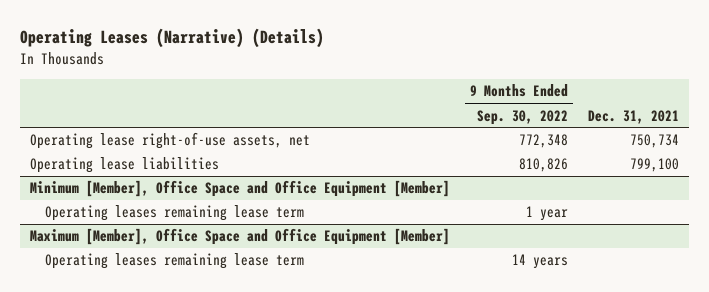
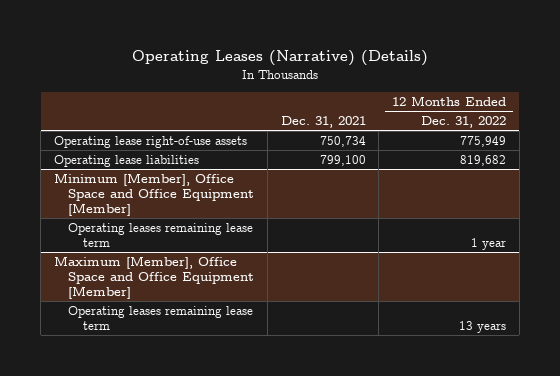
- | 9 Months Ended Sep. 30, 2022 | Dec. 31, 2021
+ | Dec. 31, 2021 | 12 Months Ended Dec. 31, 2022
- Operating lease right-of-use assets, net | 772,348 | 750,734
+ Operating lease right-of-use assets | 750,734 | 775,949

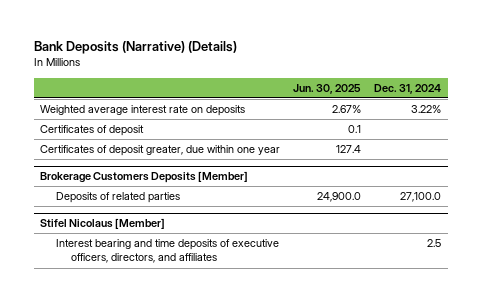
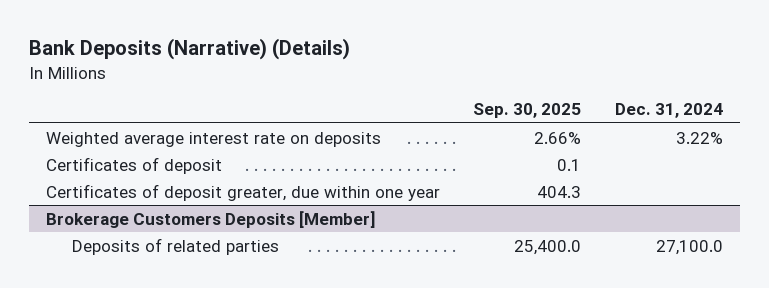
- | Jun. 30, 2025 | Dec. 31, 2024
+ | Sep. 30, 2025 | Dec. 31, 2024
- Stifel Nicolaus [Member]
- Interest bearing and time deposits of executive officers, directors, and affiliates | | 2.5

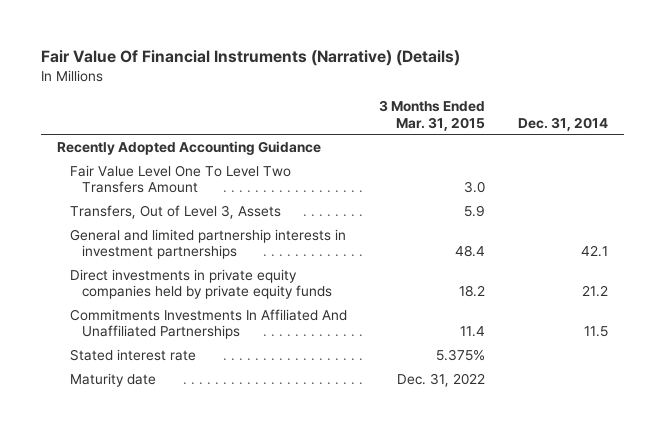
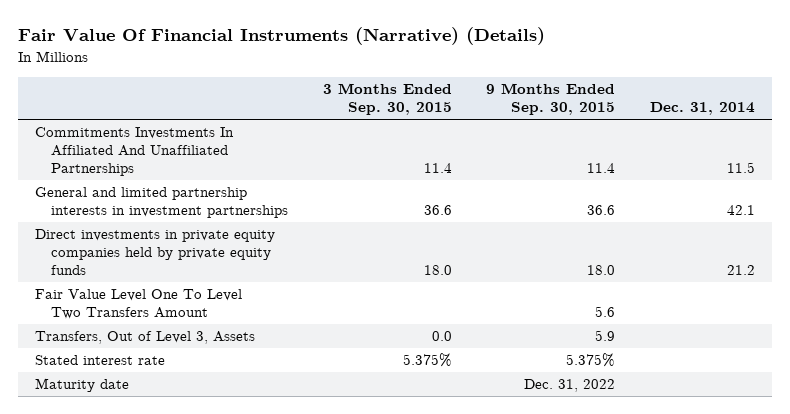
- | 3 Months Ended Mar. 31, 2015 | Dec. 31, 2014
+ | 3 Months Ended Sep. 30, 2015 | 9 Months Ended Sep. 30, 2015 | Dec. 31, 2014
- Recently Adopted Accounting Guidance
moved up: Commitments Investments In Affiliated And Unaffiliated Partnerships | 11.4 | 11.4 | 11.5
moved down: Fair Value Level One To Level Two Transfers Amount | | 5.6 |
moved down: Transfers, Out of Level 3, Assets | 0.0 | 5.9 |

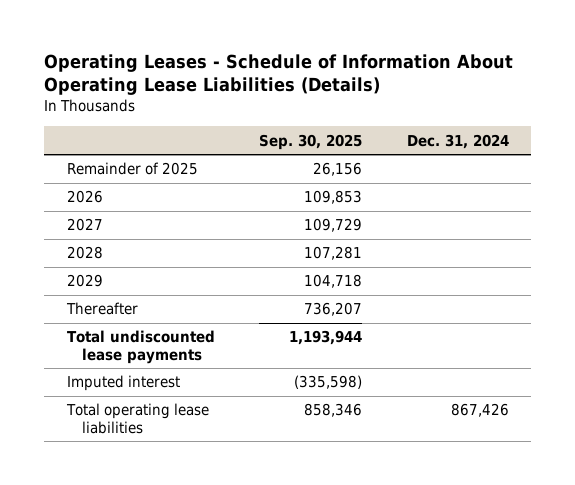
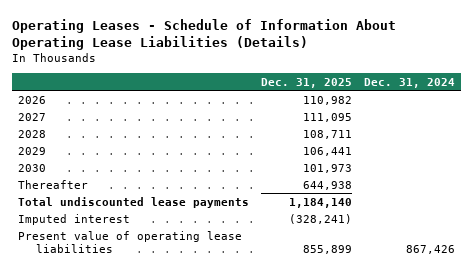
- | Sep. 30, 2025 | Dec. 31, 2024
+ | Dec. 31, 2025 | Dec. 31, 2024
- Remainder of 2025 | 26,156 |
+ 2030 | 101,973 |
- Total operating lease liabilities | 858,346 | 867,426
+ Present value of operating lease liabilities | 855,899 | 867,426

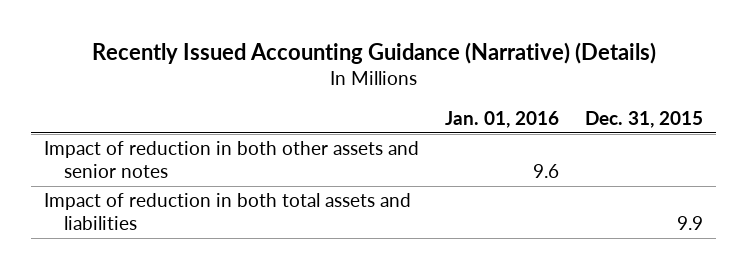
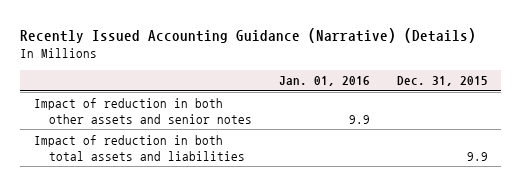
- Impact of reduction in both other assets and senior notes | 9.6 |
+ Impact of reduction in both other assets and senior notes | 9.9 |

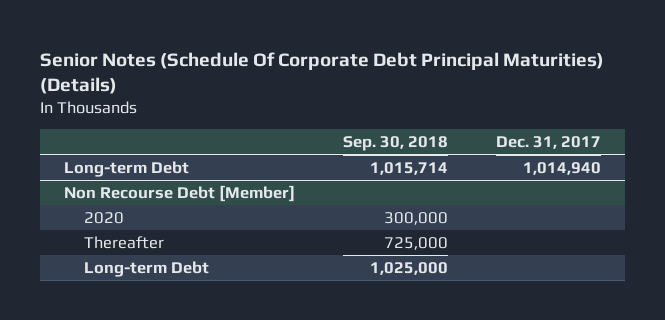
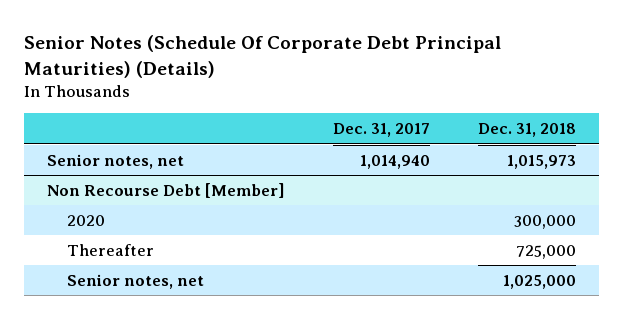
- | Sep. 30, 2018 | Dec. 31, 2017
+ | Dec. 31, 2017 | Dec. 31, 2018
- Long-term Debt | 1,015,714 | 1,014,940
+ Senior notes, net | 1,014,940 | 1,015,973
@ Non Recourse Debt [Member]
- Long-term Debt | 1,025,000 |
+ Senior notes, net | | 1,025,000

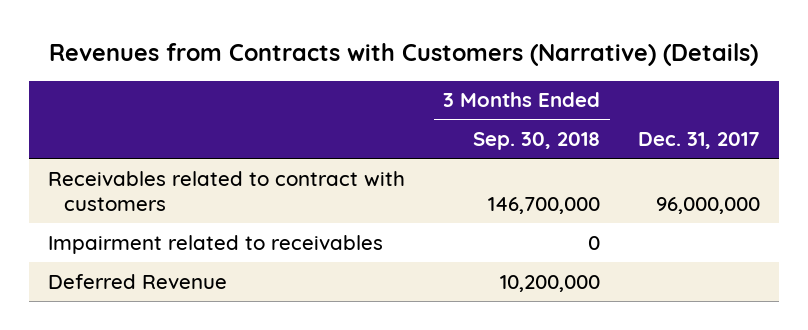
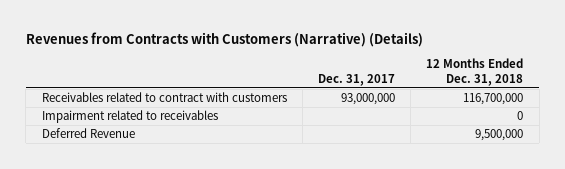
- | 3 Months Ended Sep. 30, 2018 | Dec. 31, 2017
+ | Dec. 31, 2017 | 12 Months Ended Dec. 31, 2018
- Receivables related to contract with customers | 146,700,000 | 96,000,000
+ Receivables related to contract with customers | 93,000,000 | 116,700,000

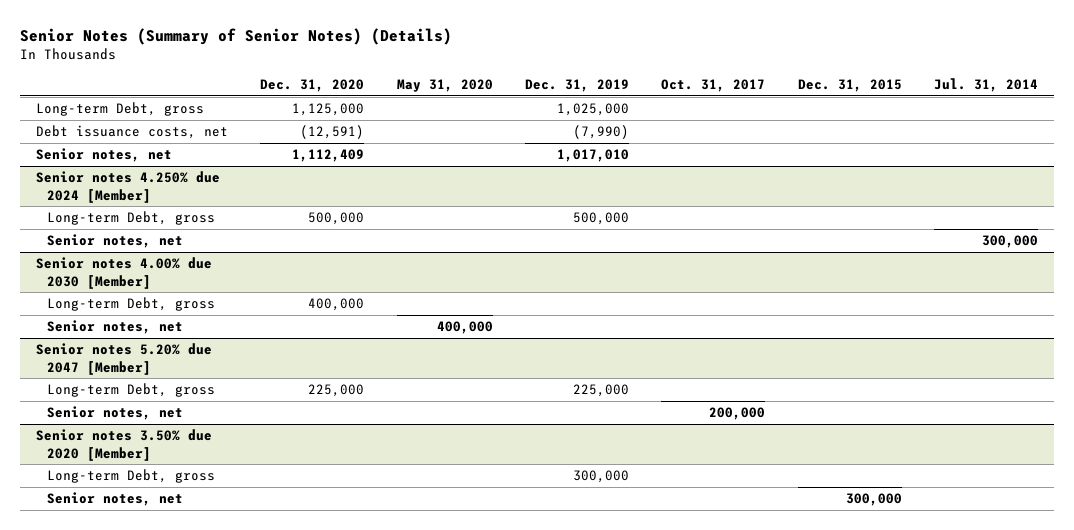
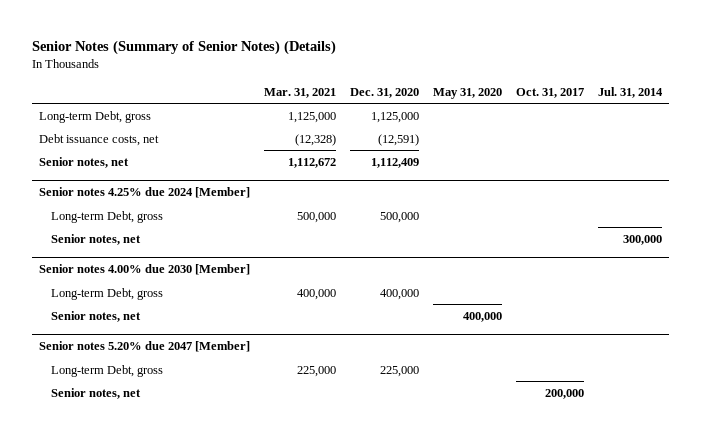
- | Dec. 31, 2020 | May 31, 2020 | Dec. 31, 2019 | Oct. 31, 2017 | Dec. 31, 2015 | Jul. 31, 2014
+ | Mar. 31, 2021 | Dec. 31, 2020 | May 31, 2020 | Oct. 31, 2017 | Jul. 31, 2014
- Senior notes 4.250% due 2024 [Member]
+ Senior notes 4.25% due 2024 [Member]
- Senior notes 3.50% due 2020 [Member]
- Long-term Debt, gross | | | 300,000 | | |
- Senior notes, net | | | | | 300,000 |

